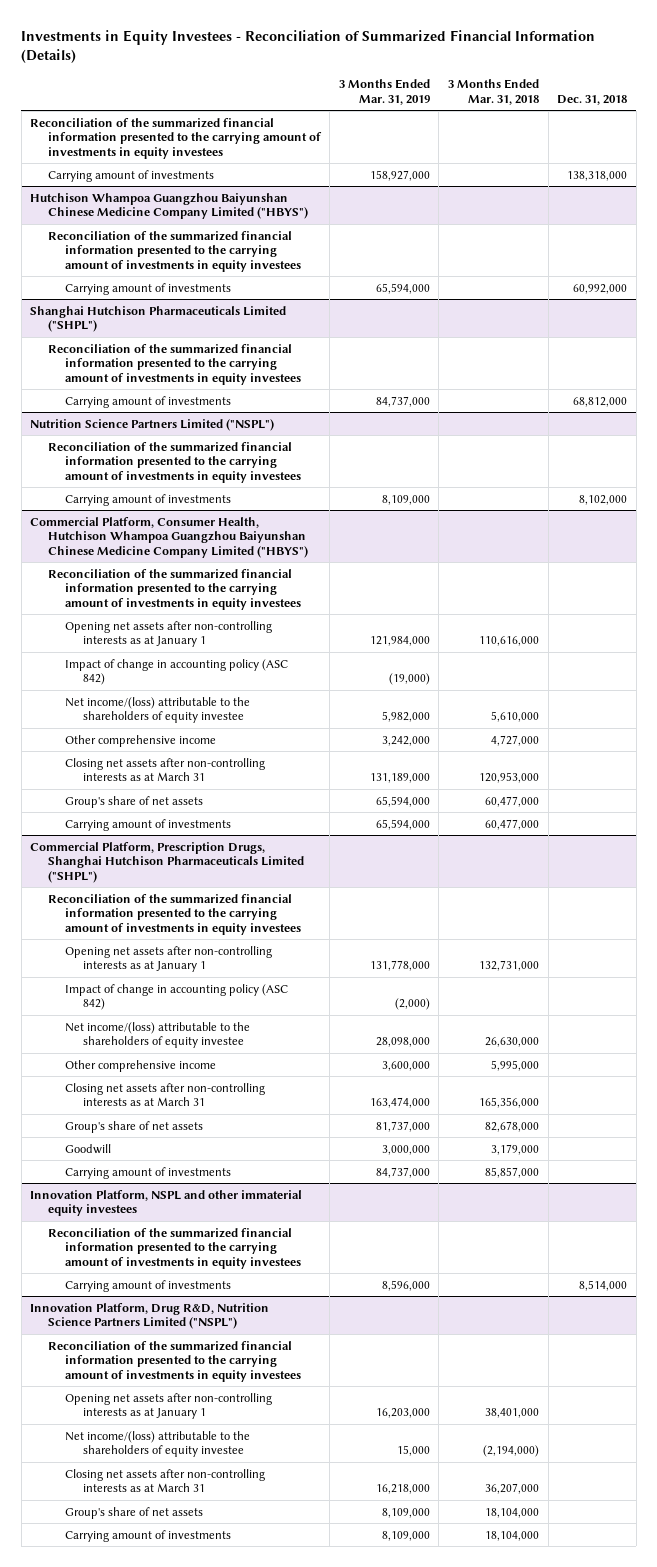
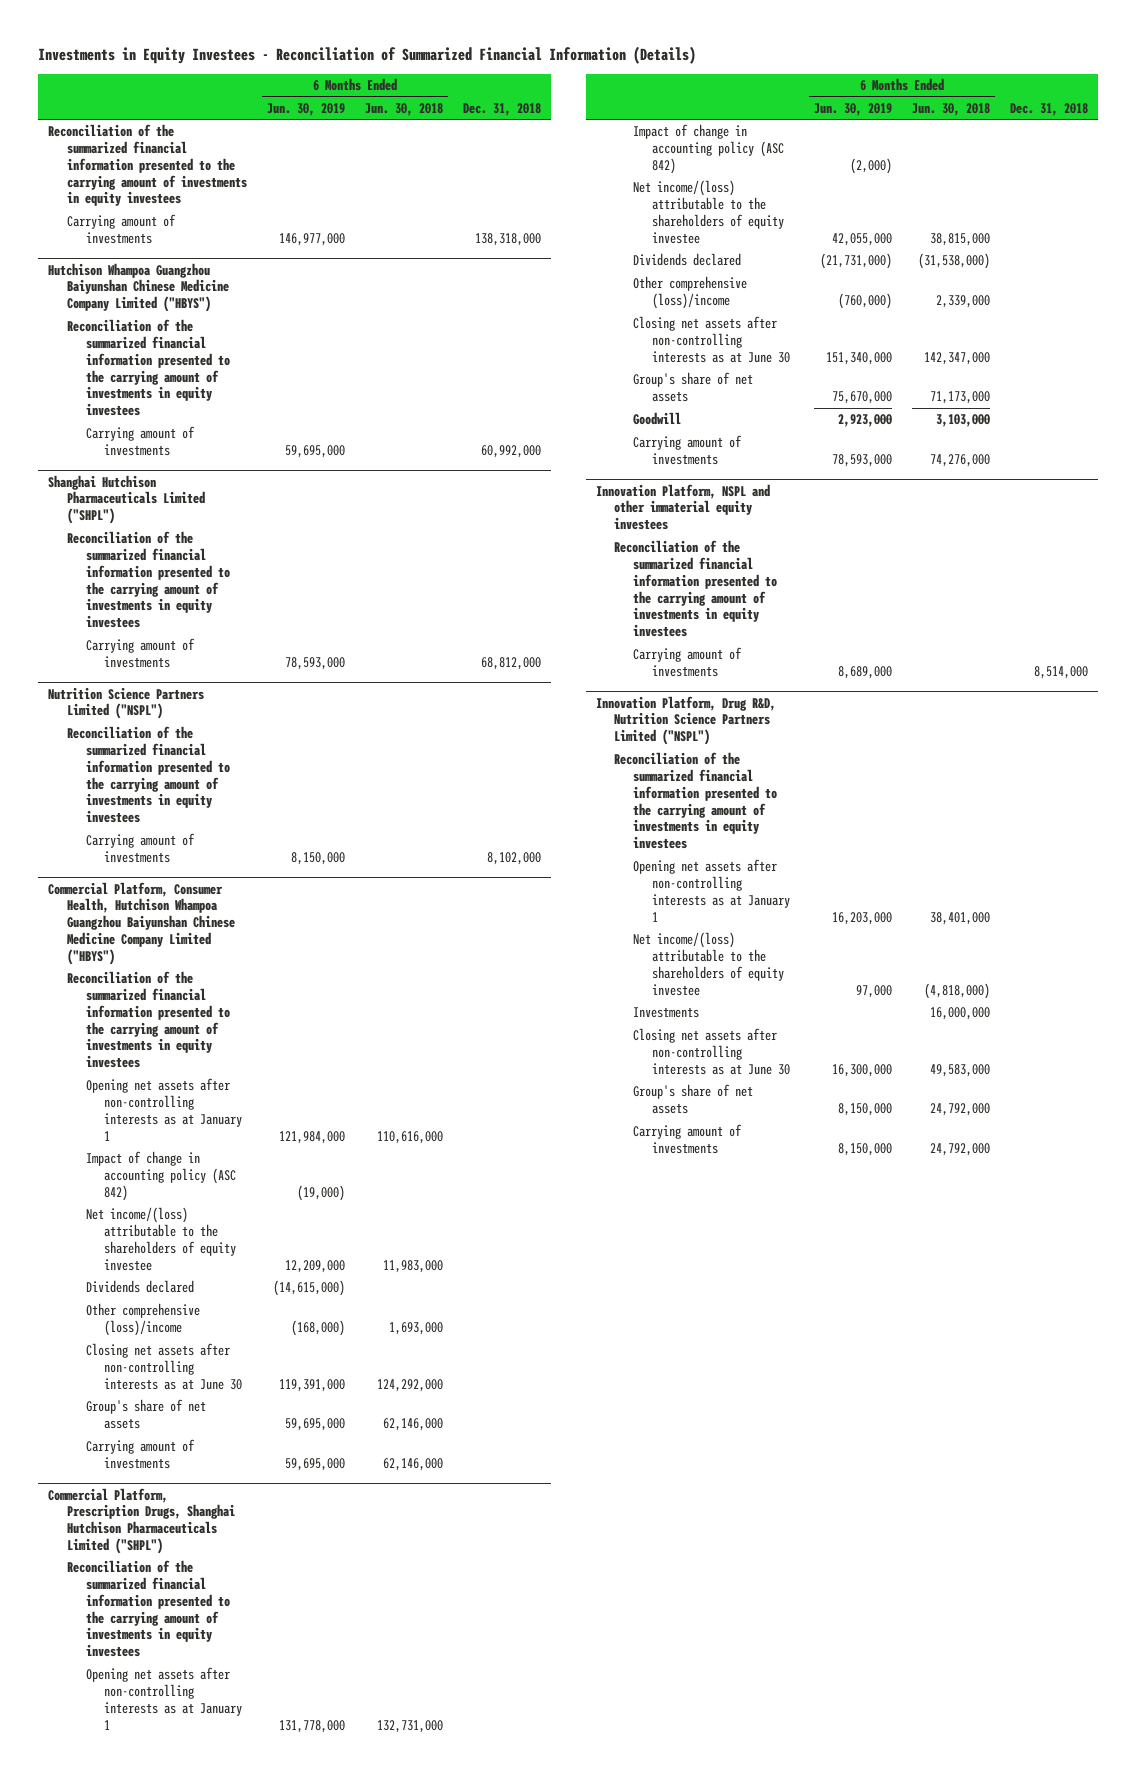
- | 3 Months Ended Mar. 31, 2019 | 3 Months Ended Mar. 31, 2018 | Dec. 31, 2018
+ | 6 Months Ended Jun. 30, 2019 | 6 Months Ended Jun. 30, 2018 | Dec. 31, 2018
@ Commercial Platform, Consumer Health, Hutchison Whampoa Guangzhou Baiyunshan Chinese Medicine Company Limited ("HBYS")
- Other comprehensive income | 3,242,000 | 4,727,000 |
- Closing net assets after non-controlling interests as at March 31 | 131,189,000 | 120,953,000 |
+ Dividends declared | (14,615,000) | |
+ Other comprehensive (loss)/income | (168,000) | 1,693,000 |
+ Closing net assets after non-controlling interests as at June 30 | 119,391,000 | 124,292,000 |
@ Commercial Platform, Prescription Drugs, Shanghai Hutchison Pharmaceuticals Limited ("SHPL")
- Other comprehensive income | 3,600,000 | 5,995,000 |
- Closing net assets after non-controlling interests as at March 31 | 163,474,000 | 165,356,000 |
+ Dividends declared | (21,731,000) | (31,538,000) |
+ Other comprehensive (loss)/income | (760,000) | 2,339,000 |
+ Closing net assets after non-controlling interests as at June 30 | 151,340,000 | 142,347,000 |
@ Innovation Platform, Drug R&D, Nutrition Science Partners Limited ("NSPL")
- Closing net assets after non-controlling interests as at March 31 | 16,218,000 | 36,207,000 |
+ Investments | | 16,000,000 |
+ Closing net assets after non-controlling interests as at June 30 | 16,300,000 | 49,583,000 |

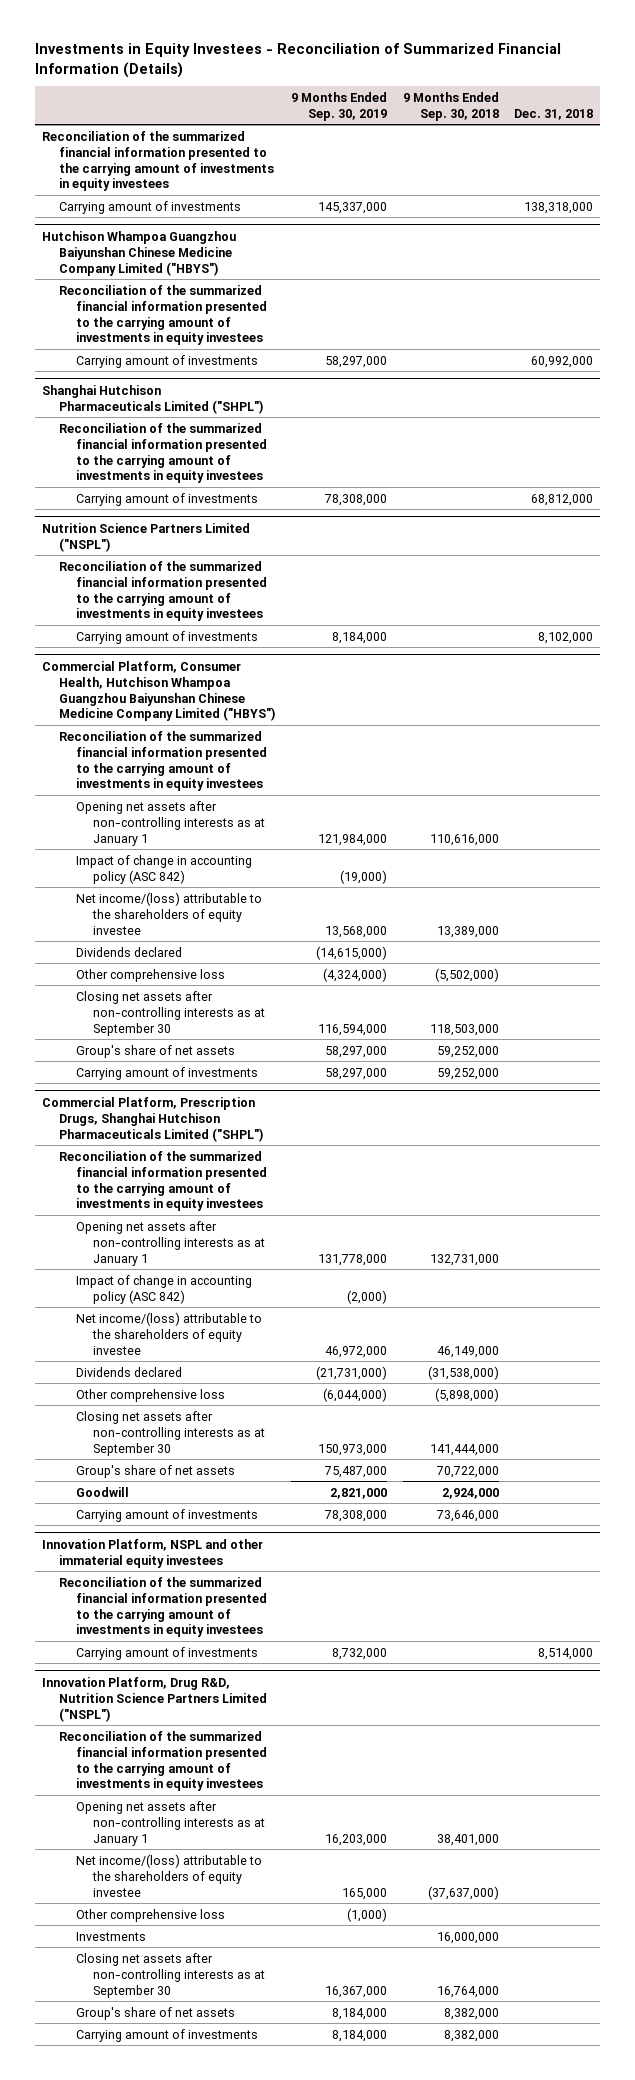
- | 6 Months Ended Jun. 30, 2019 | 6 Months Ended Jun. 30, 2018 | Dec. 31, 2018
+ | 9 Months Ended Sep. 30, 2019 | 9 Months Ended Sep. 30, 2018 | Dec. 31, 2018
@ Commercial Platform, Consumer Health, Hutchison Whampoa Guangzhou Baiyunshan Chinese Medicine Company Limited ("HBYS")
- Other comprehensive (loss)/income | (168,000) | 1,693,000 |
- Closing net assets after non-controlling interests as at June 30 | 119,391,000 | 124,292,000 |
+ Other comprehensive loss | (4,324,000) | (5,502,000) |
+ Closing net assets after non-controlling interests as at September 30 | 116,594,000 | 118,503,000 |
@ Commercial Platform, Prescription Drugs, Shanghai Hutchison Pharmaceuticals Limited ("SHPL")
- Other comprehensive (loss)/income | (760,000) | 2,339,000 |
- Closing net assets after non-controlling interests as at June 30 | 151,340,000 | 142,347,000 |
+ Other comprehensive loss | (6,044,000) | (5,898,000) |
+ Closing net assets after non-controlling interests as at September 30 | 150,973,000 | 141,444,000 |
@ Innovation Platform, Drug R&D, Nutrition Science Partners Limited ("NSPL")
+ Other comprehensive loss | (1,000) | |
- Closing net assets after non-controlling interests as at June 30 | 16,300,000 | 49,583,000 |
+ Closing net assets after non-controlling interests as at September 30 | 16,367,000 | 16,764,000 |

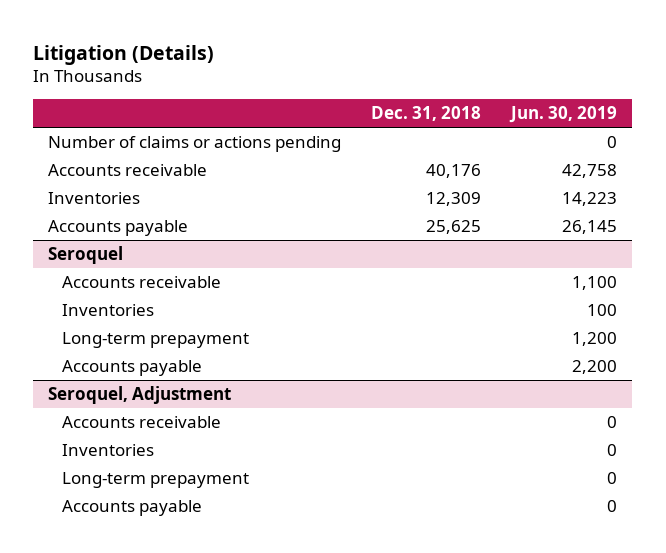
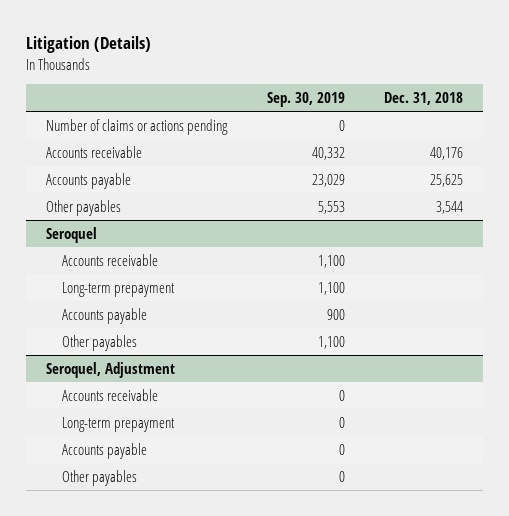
- | Dec. 31, 2018 | Jun. 30, 2019
+ | Sep. 30, 2019 | Dec. 31, 2018
- Inventories | 12,309 | 14,223
+ Other payables | 5,553 | 3,544
@ Seroquel
- Inventories | | 100
+ Other payables | 1,100 |
@ Seroquel, Adjustment
- Inventories | | 0
+ Other payables | 0 |

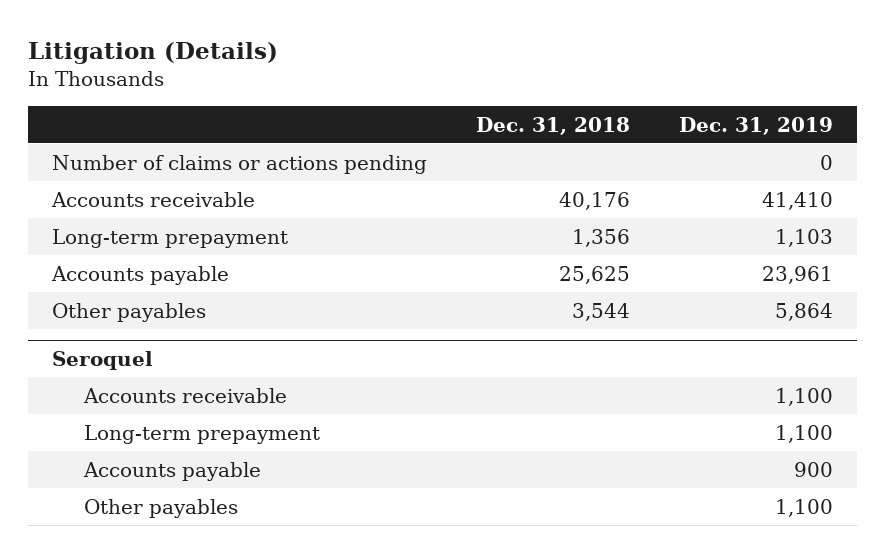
- | Sep. 30, 2019 | Dec. 31, 2018
+ | Dec. 31, 2018 | Dec. 31, 2019
+ Long-term prepayment | 1,356 | 1,103
- Seroquel, Adjustment
- Accounts receivable | 0 |
- Long-term prepayment | 0 |
- Accounts payable | 0 |
- Other payables | 0 |

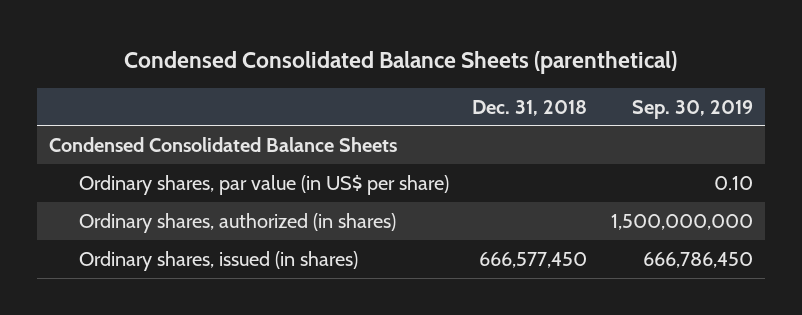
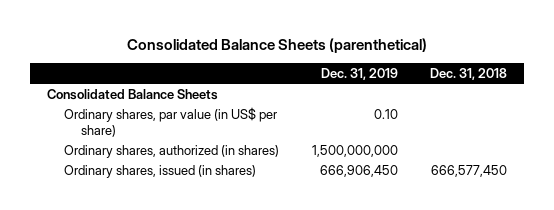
- Condensed Consolidated Balance Sheets (parenthetical)
+ Consolidated Balance Sheets (parenthetical)
- | Dec. 31, 2018 | Sep. 30, 2019
+ | Dec. 31, 2019 | Dec. 31, 2018
- Condensed Consolidated Balance Sheets
+ Consolidated Balance Sheets

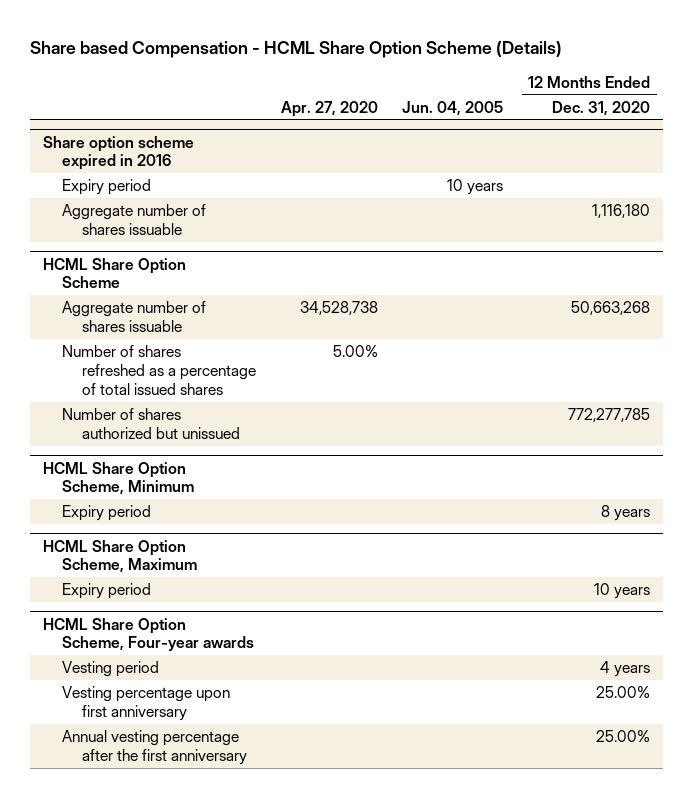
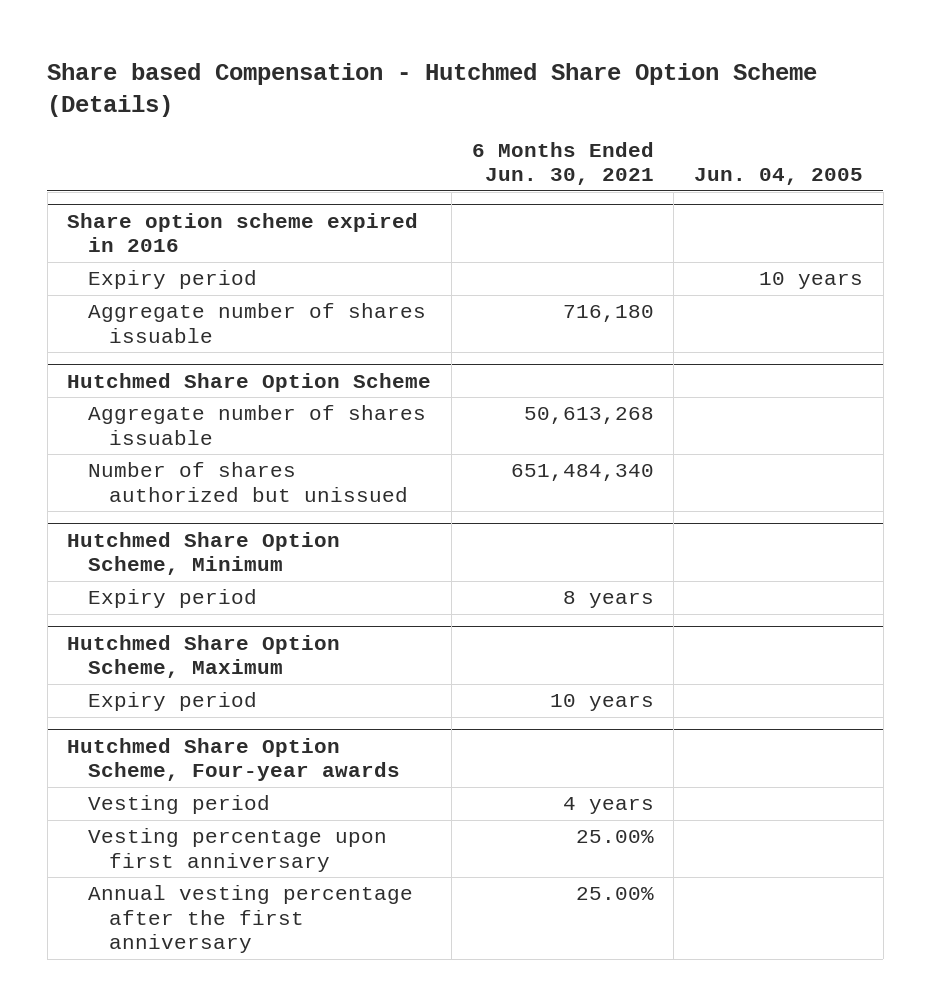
- Share based Compensation - HCML Share Option Scheme (Details)
+ Share based Compensation - Hutchmed Share Option Scheme (Details)
- | Apr. 27, 2020 | Jun. 04, 2005 | 12 Months Ended Dec. 31, 2020
+ | 6 Months Ended Jun. 30, 2021 | Jun. 04, 2005
- HCML Share Option Scheme
+ Hutchmed Share Option Scheme
- Number of shares refreshed as a percentage of total issued shares | 5.00% | |
- HCML Share Option Scheme, Minimum
+ Hutchmed Share Option Scheme, Minimum
- HCML Share Option Scheme, Maximum
+ Hutchmed Share Option Scheme, Maximum
- HCML Share Option Scheme, Four-year awards
+ Hutchmed Share Option Scheme, Four-year awards

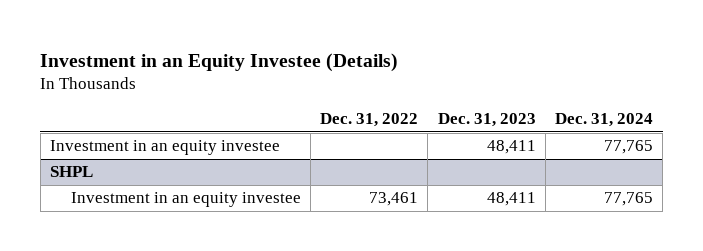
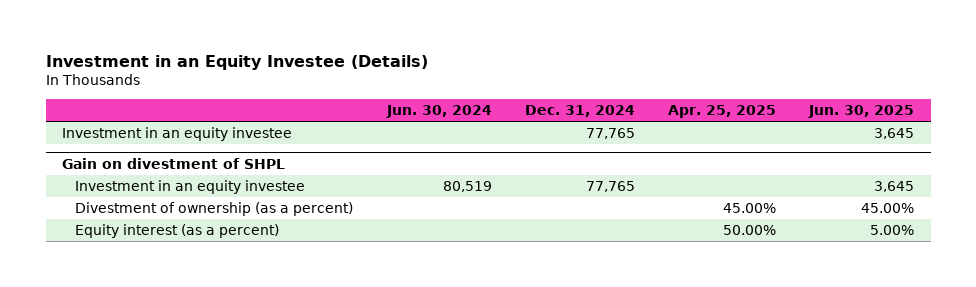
- | Dec. 31, 2022 | Dec. 31, 2023 | Dec. 31, 2024
+ | Jun. 30, 2024 | Dec. 31, 2024 | Apr. 25, 2025 | Jun. 30, 2025
- SHPL
+ Gain on divestment of SHPL
+ Divestment of ownership (as a percent) | | | 45.00% | 45.00%
+ Equity interest (as a percent) | | | 50.00% | 5.00%

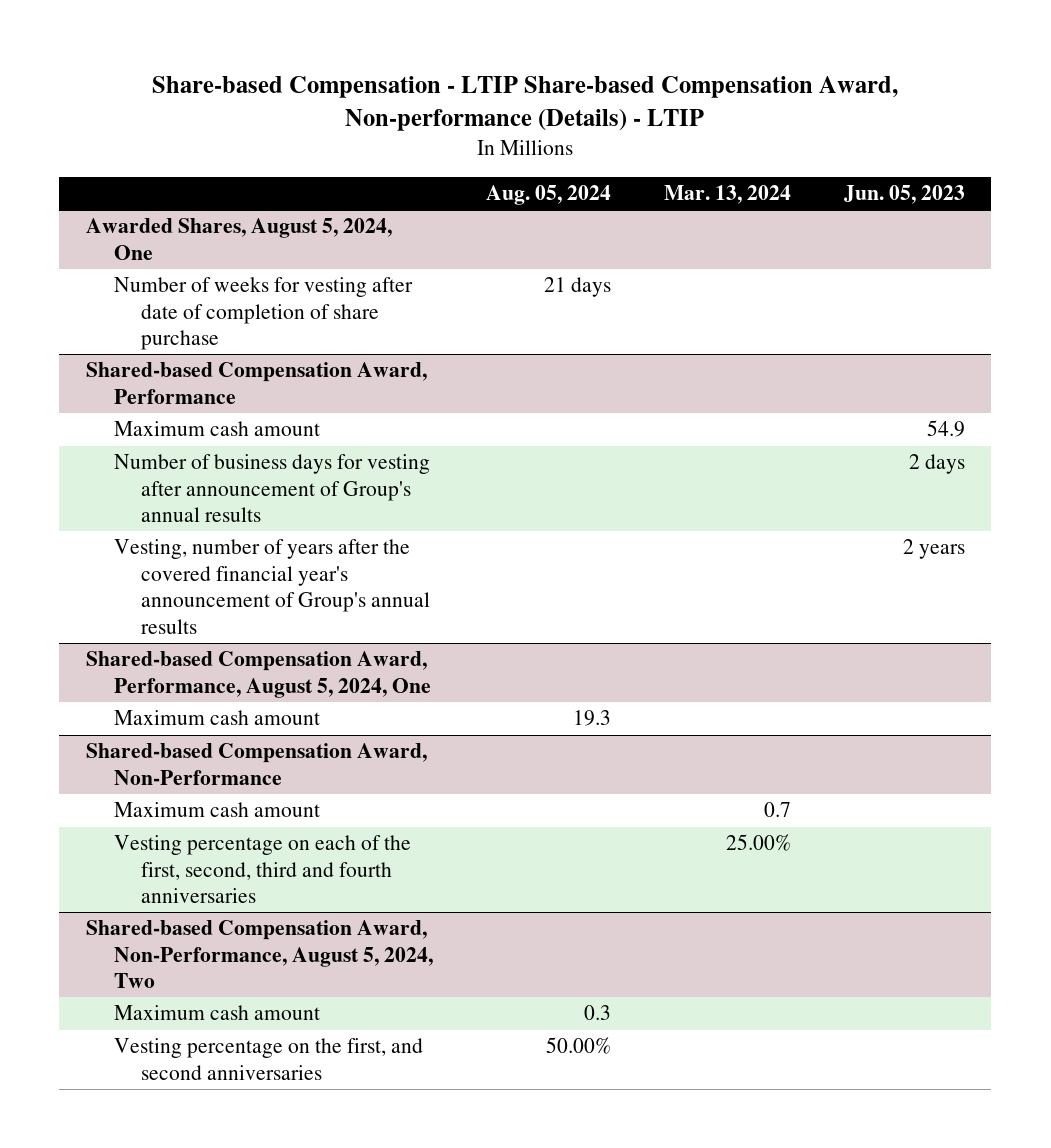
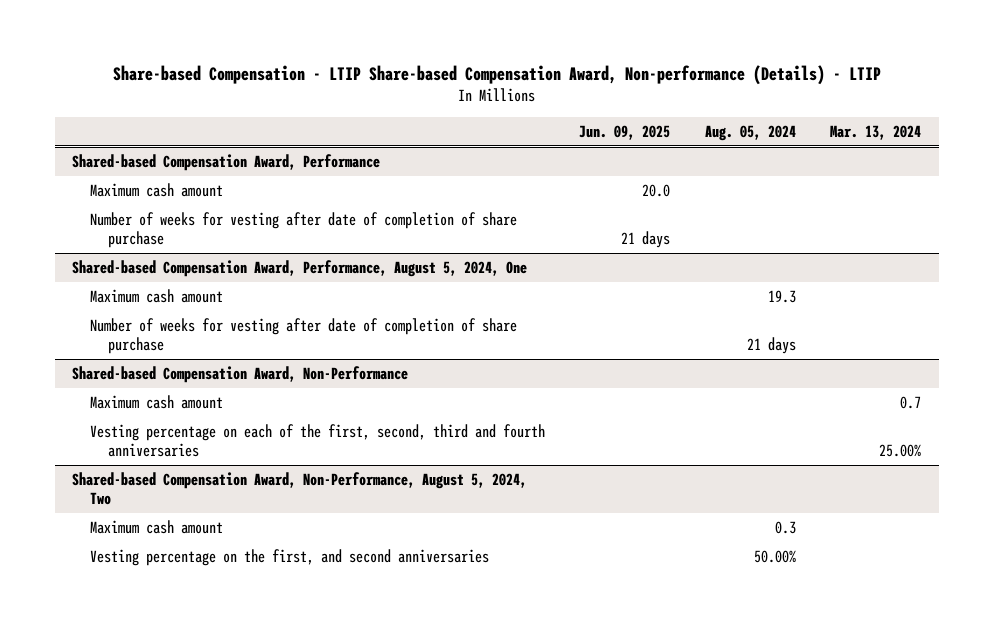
- | Aug. 05, 2024 | Mar. 13, 2024 | Jun. 05, 2023
+ | Jun. 09, 2025 | Aug. 05, 2024 | Mar. 13, 2024
- Awarded Shares, August 5, 2024, One
- Number of weeks for vesting after date of completion of share purchase | 21 days | |
@ Shared-based Compensation Award, Performance
- Number of business days for vesting after announcement of Group's annual results | | | 2 days
- Vesting, number of years after the covered financial year's announcement of Group's annual results | | | 2 years
+ Number of weeks for vesting after date of completion of share purchase | 21 days | |
@ Shared-based Compensation Award, Performance, August 5, 2024, One
+ Number of weeks for vesting after date of completion of share purchase | | 21 days |

